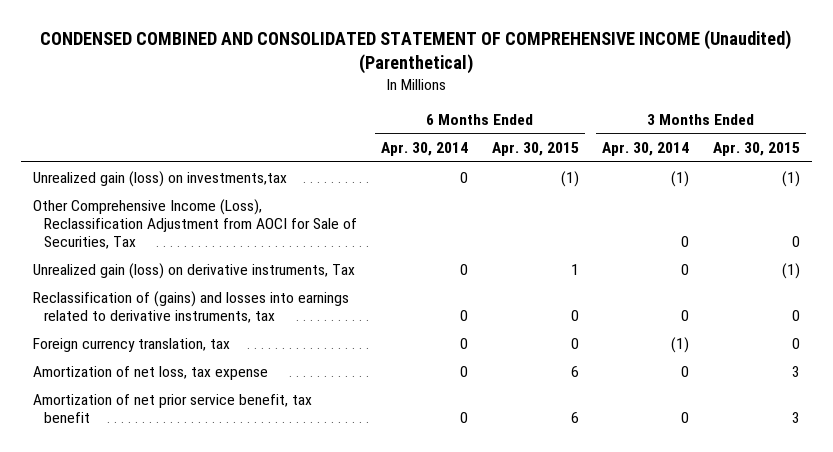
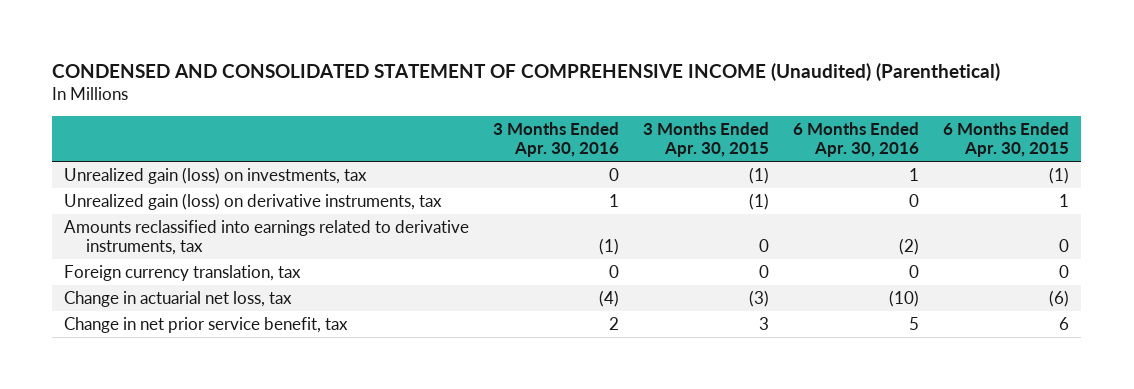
- CONDENSED COMBINED AND CONSOLIDATED STATEMENT OF COMPREHENSIVE INCOME (Unaudited) (Parenthetical)
+ CONDENSED AND CONSOLIDATED STATEMENT OF COMPREHENSIVE INCOME (Unaudited) (Parenthetical)
- | 6 Months Ended Apr. 30, 2014 | 6 Months Ended Apr. 30, 2015 | 3 Months Ended Apr. 30, 2014 | 3 Months Ended Apr. 30, 2015
+ | 3 Months Ended Apr. 30, 2016 | 3 Months Ended Apr. 30, 2015 | 6 Months Ended Apr. 30, 2016 | 6 Months Ended Apr. 30, 2015
- Unrealized gain (loss) on investments,tax | 0 | (1) | (1) | (1)
- Other Comprehensive Income (Loss), Reclassification Adjustment from AOCI for Sale of Securities, Tax | | | 0 | 0
- Unrealized gain (loss) on derivative instruments, Tax | 0 | 1 | 0 | (1)
- Reclassification of (gains) and losses into earnings related to derivative instruments, tax | 0 | 0 | 0 | 0
+ Unrealized gain (loss) on investments, tax | 0 | (1) | 1 | (1)
+ Unrealized gain (loss) on derivative instruments, tax | 1 | (1) | 0 | 1
+ Amounts reclassified into earnings related to derivative instruments, tax | (1) | 0 | (2) | 0
- Amortization of net loss, tax expense | 0 | 6 | 0 | 3
- Amortization of net prior service benefit, tax benefit | 0 | 6 | 0 | 3
+ Change in actuarial net loss, tax | (4) | (3) | (10) | (6)
+ Change in net prior service benefit, tax | 2 | 3 | 5 | 6

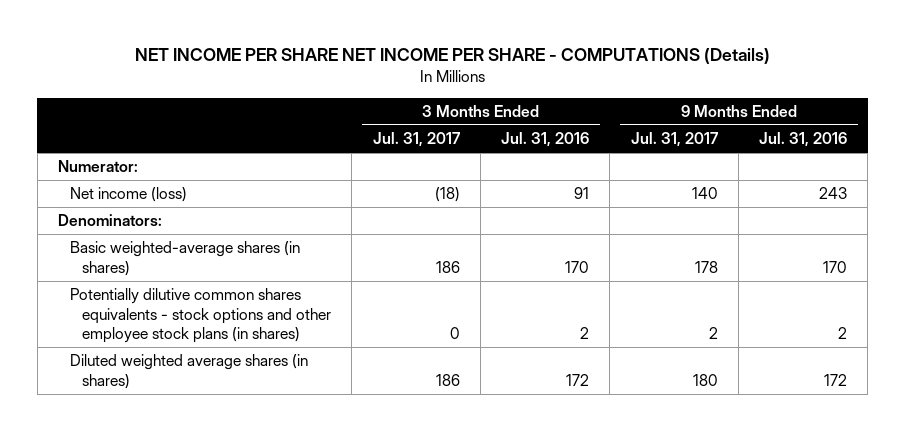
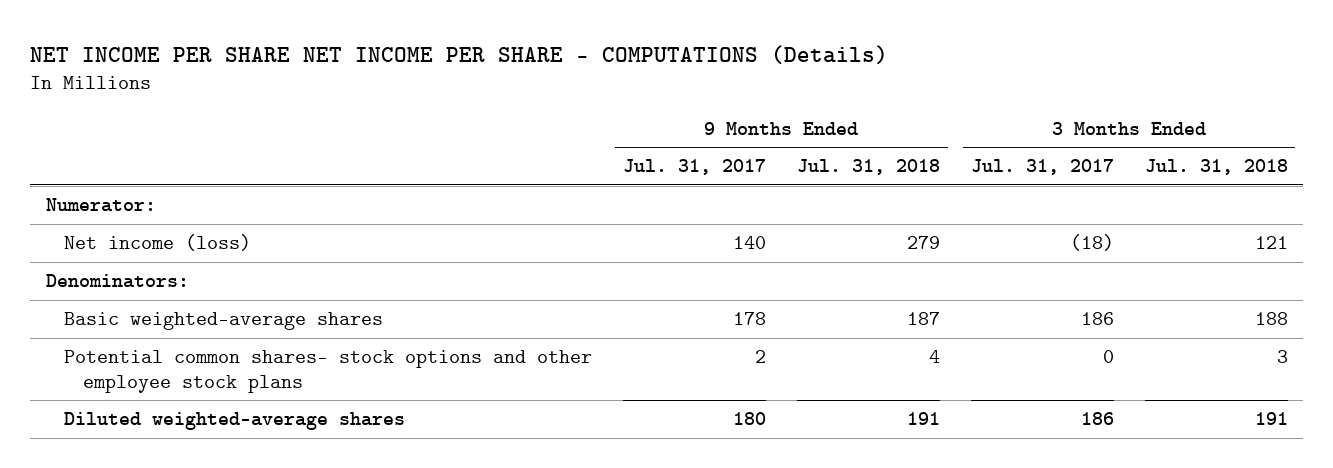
- | 3 Months Ended Jul. 31, 2017 | 3 Months Ended Jul. 31, 2016 | 9 Months Ended Jul. 31, 2017 | 9 Months Ended Jul. 31, 2016
+ | 9 Months Ended Jul. 31, 2017 | 9 Months Ended Jul. 31, 2018 | 3 Months Ended Jul. 31, 2017 | 3 Months Ended Jul. 31, 2018
- Basic weighted-average shares (in shares) | 186 | 170 | 178 | 170
- Potentially dilutive common shares equivalents - stock options and other employee stock plans (in shares) | 0 | 2 | 2 | 2
- Diluted weighted average shares (in shares) | 186 | 172 | 180 | 172
+ Basic weighted-average shares | 178 | 187 | 186 | 188
+ Potential common shares- stock options and other employee stock plans | 2 | 4 | 0 | 3
+ Diluted weighted-average shares | 180 | 191 | 186 | 191

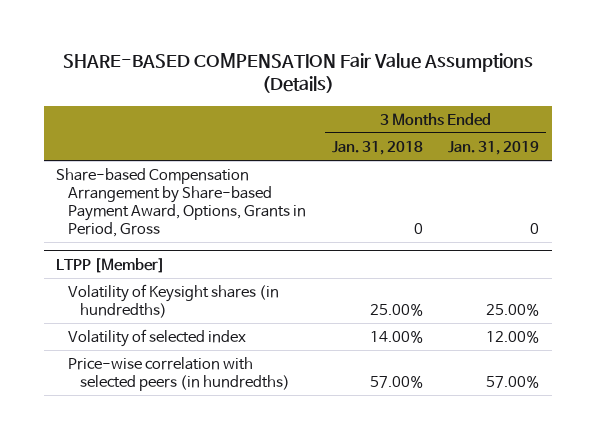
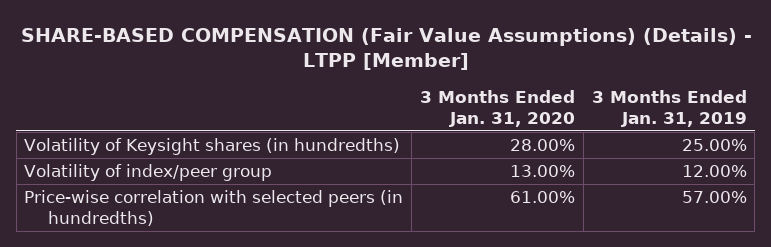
- SHARE-BASED COMPENSATION Fair Value Assumptions (Details)
+ SHARE-BASED COMPENSATION (Fair Value Assumptions) (Details) - LTPP [Member]
- | 3 Months Ended Jan. 31, 2018 | 3 Months Ended Jan. 31, 2019
+ | 3 Months Ended Jan. 31, 2020 | 3 Months Ended Jan. 31, 2019
- Share-based Compensation Arrangement by Share-based Payment Award, Options, Grants in Period, Gross | 0 | 0
- LTPP [Member]
- Volatility of selected index | 14.00% | 12.00%
+ Volatility of index/peer group | 13.00% | 12.00%

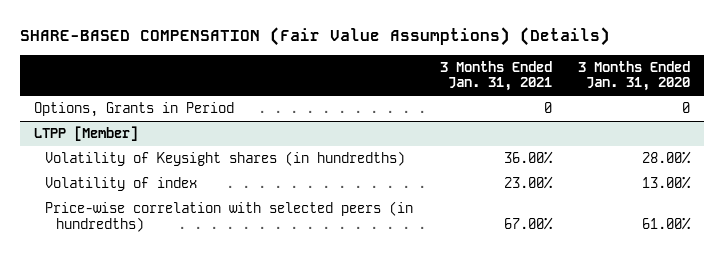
- SHARE-BASED COMPENSATION (Fair Value Assumptions) (Details) - LTPP [Member]
+ SHARE-BASED COMPENSATION (Fair Value Assumptions) (Details)
- | 3 Months Ended Jan. 31, 2020 | 3 Months Ended Jan. 31, 2019
+ | 3 Months Ended Jan. 31, 2021 | 3 Months Ended Jan. 31, 2020
+ Options, Grants in Period | 0 | 0
+ LTPP [Member]
- Volatility of index/peer group | 13.00% | 12.00%
+ Volatility of index | 23.00% | 13.00%

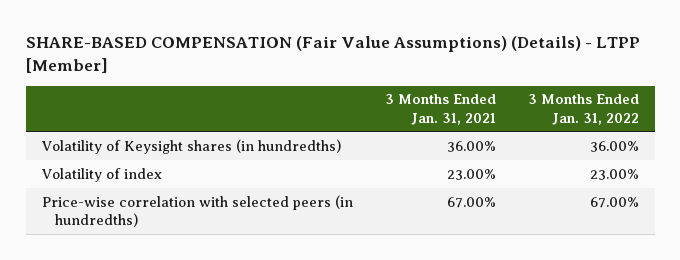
- SHARE-BASED COMPENSATION (Fair Value Assumptions) (Details)
+ SHARE-BASED COMPENSATION (Fair Value Assumptions) (Details) - LTPP [Member]
- | 3 Months Ended Jan. 31, 2021 | 3 Months Ended Jan. 31, 2020
+ | 3 Months Ended Jan. 31, 2021 | 3 Months Ended Jan. 31, 2022
- Options, Grants in Period | 0 | 0
- LTPP [Member]

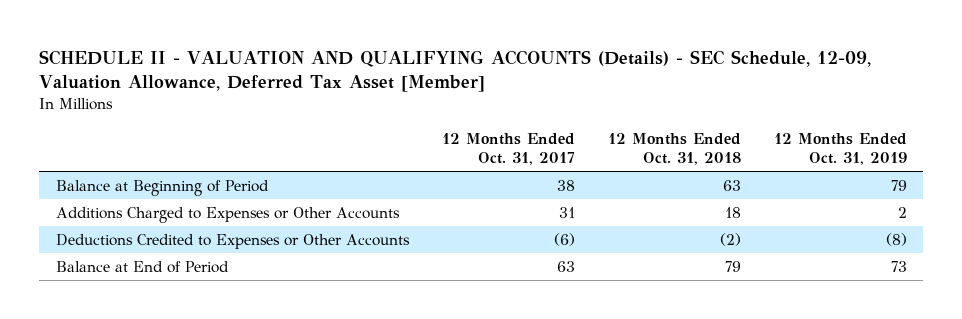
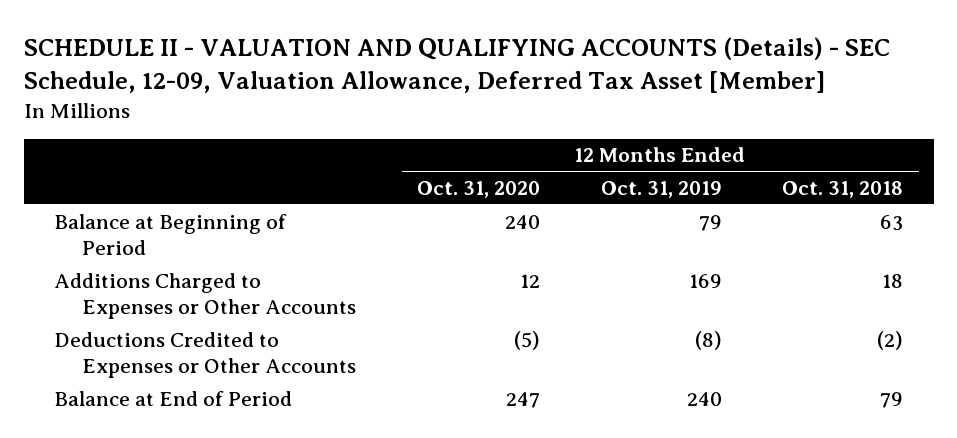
- | 12 Months Ended Oct. 31, 2017 | 12 Months Ended Oct. 31, 2018 | 12 Months Ended Oct. 31, 2019
+ | 12 Months Ended Oct. 31, 2020 | 12 Months Ended Oct. 31, 2019 | 12 Months Ended Oct. 31, 2018
- Additions Charged to Expenses or Other Accounts | 31 | 18 | 2
+ Additions Charged to Expenses or Other Accounts | 12 | 169 | 18
- Balance at End of Period | 63 | 79 | 73
+ Balance at End of Period | 247 | 240 | 79

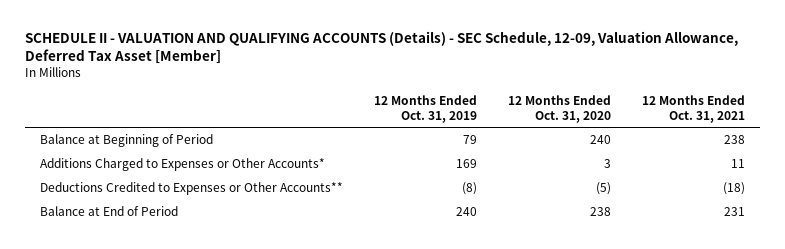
- | 12 Months Ended Oct. 31, 2020 | 12 Months Ended Oct. 31, 2019 | 12 Months Ended Oct. 31, 2018
+ | 12 Months Ended Oct. 31, 2019 | 12 Months Ended Oct. 31, 2020 | 12 Months Ended Oct. 31, 2021
- Additions Charged to Expenses or Other Accounts | 12 | 169 | 18
- Deductions Credited to Expenses or Other Accounts | (5) | (8) | (2)
- Balance at End of Period | 247 | 240 | 79
+ Additions Charged to Expenses or Other Accounts* | 169 | 3 | 11
+ Deductions Credited to Expenses or Other Accounts** | (8) | (5) | (18)
+ Balance at End of Period | 240 | 238 | 231

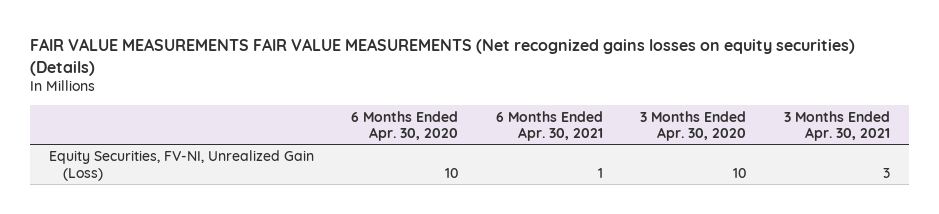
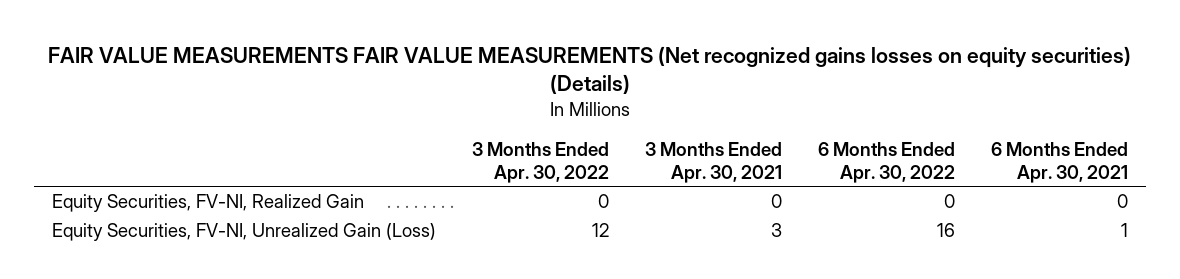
- | 6 Months Ended Apr. 30, 2020 | 6 Months Ended Apr. 30, 2021 | 3 Months Ended Apr. 30, 2020 | 3 Months Ended Apr. 30, 2021
+ | 3 Months Ended Apr. 30, 2022 | 3 Months Ended Apr. 30, 2021 | 6 Months Ended Apr. 30, 2022 | 6 Months Ended Apr. 30, 2021
+ Equity Securities, FV-NI, Realized Gain | 0 | 0 | 0 | 0

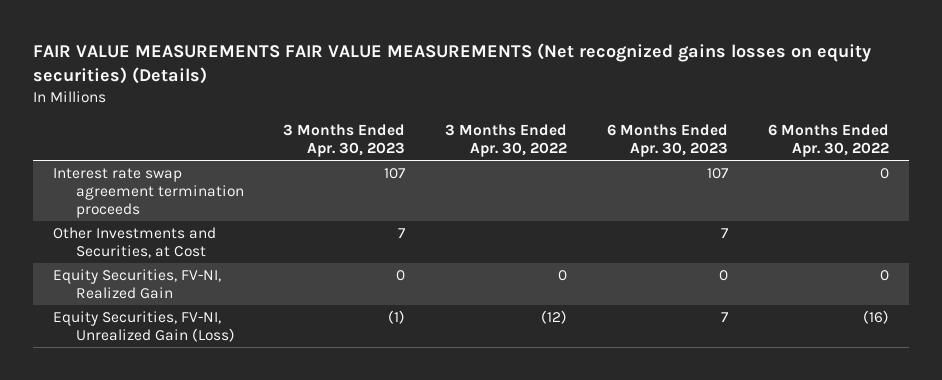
- | 3 Months Ended Apr. 30, 2022 | 3 Months Ended Apr. 30, 2021 | 6 Months Ended Apr. 30, 2022 | 6 Months Ended Apr. 30, 2021
+ | 3 Months Ended Apr. 30, 2023 | 3 Months Ended Apr. 30, 2022 | 6 Months Ended Apr. 30, 2023 | 6 Months Ended Apr. 30, 2022
+ Interest rate swap agreement termination proceeds | 107 | | 107 | 0
+ Other Investments and Securities, at Cost | 7 | | 7 |
- Equity Securities, FV-NI, Unrealized Gain (Loss) | 12 | 3 | 16 | 1
+ Equity Securities, FV-NI, Unrealized Gain (Loss) | (1) | (12) | 7 | (16)

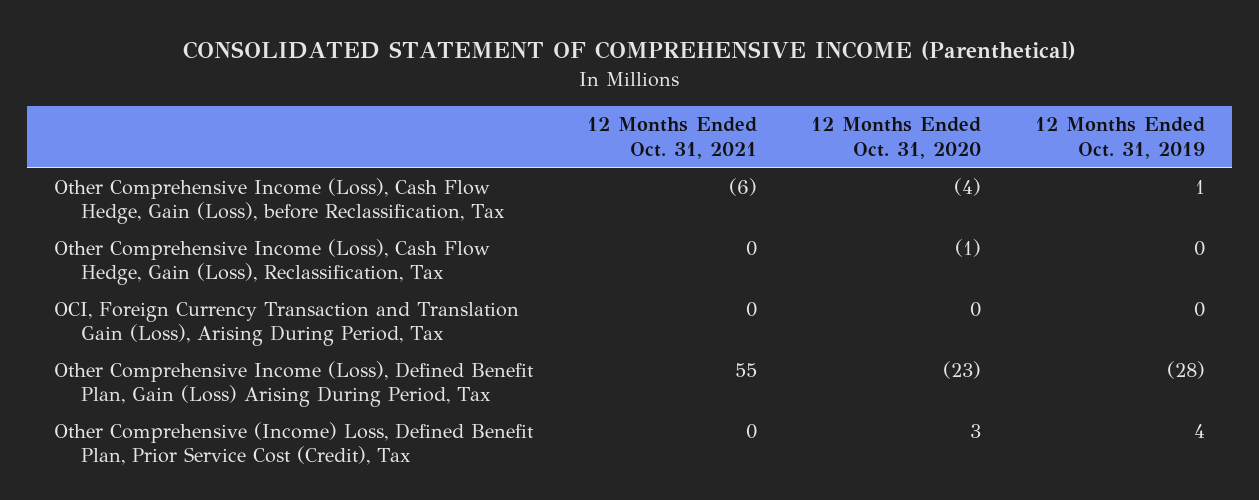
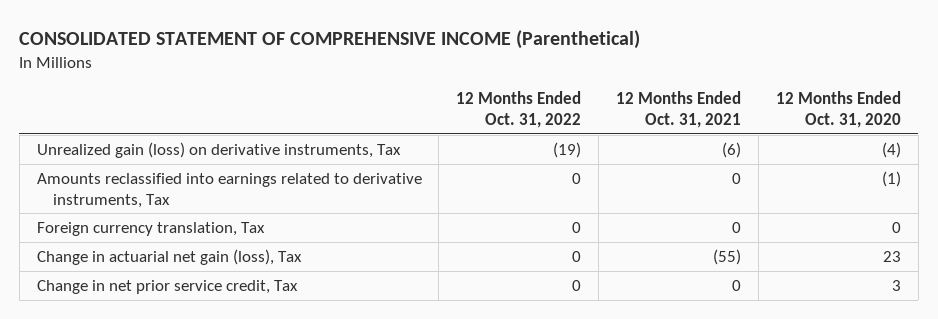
- | 12 Months Ended Oct. 31, 2021 | 12 Months Ended Oct. 31, 2020 | 12 Months Ended Oct. 31, 2019
+ | 12 Months Ended Oct. 31, 2022 | 12 Months Ended Oct. 31, 2021 | 12 Months Ended Oct. 31, 2020
- Other Comprehensive Income (Loss), Cash Flow Hedge, Gain (Loss), before Reclassification, Tax | (6) | (4) | 1
- Other Comprehensive Income (Loss), Cash Flow Hedge, Gain (Loss), Reclassification, Tax | 0 | (1) | 0
- OCI, Foreign Currency Transaction and Translation Gain (Loss), Arising During Period, Tax | 0 | 0 | 0
- Other Comprehensive Income (Loss), Defined Benefit Plan, Gain (Loss) Arising During Period, Tax | 55 | (23) | (28)
- Other Comprehensive (Income) Loss, Defined Benefit Plan, Prior Service Cost (Credit), Tax | 0 | 3 | 4
+ Unrealized gain (loss) on derivative instruments, Tax | (19) | (6) | (4)
+ Amounts reclassified into earnings related to derivative instruments, Tax | 0 | 0 | (1)
+ Foreign currency translation, Tax | 0 | 0 | 0
+ Change in actuarial net gain (loss), Tax | 0 | (55) | 23
+ Change in net prior service credit, Tax | 0 | 0 | 3

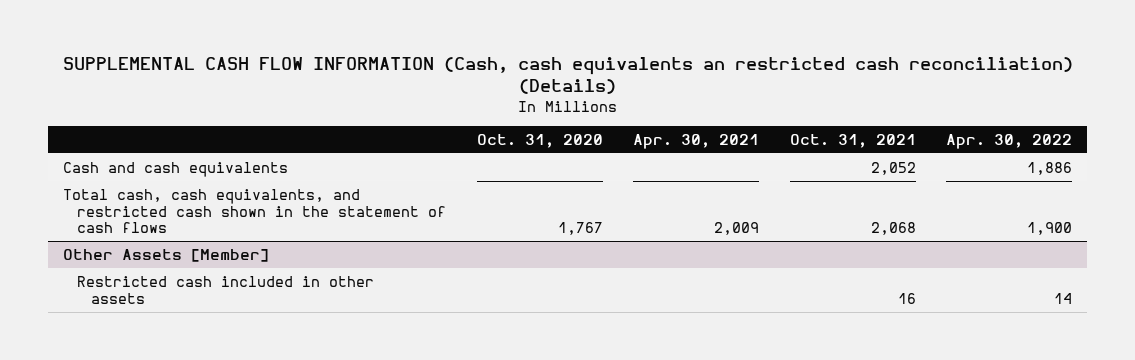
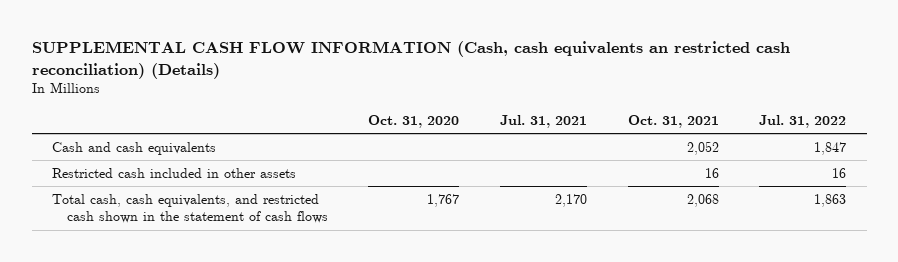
- | Oct. 31, 2020 | Apr. 30, 2021 | Oct. 31, 2021 | Apr. 30, 2022
+ | Oct. 31, 2020 | Jul. 31, 2021 | Oct. 31, 2021 | Jul. 31, 2022
- Other Assets [Member]
moved down: Total cash, cash equivalents, and restricted cash shown in the statement of cash flows | 1,767 | 2,170 | 2,068 | 1,863

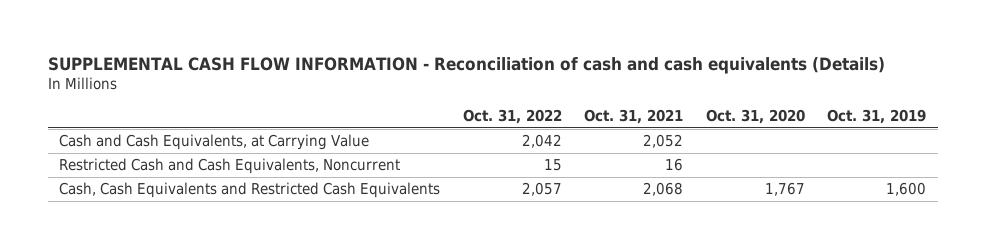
- SUPPLEMENTAL CASH FLOW INFORMATION (Cash, cash equivalents an restricted cash reconciliation) (Details)
+ SUPPLEMENTAL CASH FLOW INFORMATION - Reconciliation of cash and cash equivalents (Details)
- | Oct. 31, 2020 | Jul. 31, 2021 | Oct. 31, 2021 | Jul. 31, 2022
+ | Oct. 31, 2022 | Oct. 31, 2021 | Oct. 31, 2020 | Oct. 31, 2019
- Cash and cash equivalents | | | 2,052 | 1,847
- Restricted cash included in other assets | | | 16 | 16
- Total cash, cash equivalents, and restricted cash shown in the statement of cash flows | 1,767 | 2,170 | 2,068 | 1,863
+ Cash and Cash Equivalents, at Carrying Value | 2,042 | 2,052 | |
+ Restricted Cash and Cash Equivalents, Noncurrent | 15 | 16 | |
+ Cash, Cash Equivalents and Restricted Cash Equivalents | 2,057 | 2,068 | 1,767 | 1,600

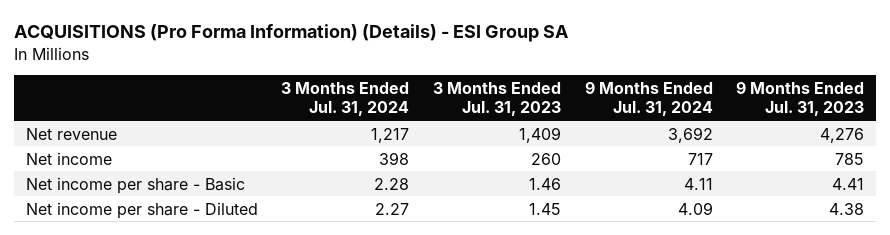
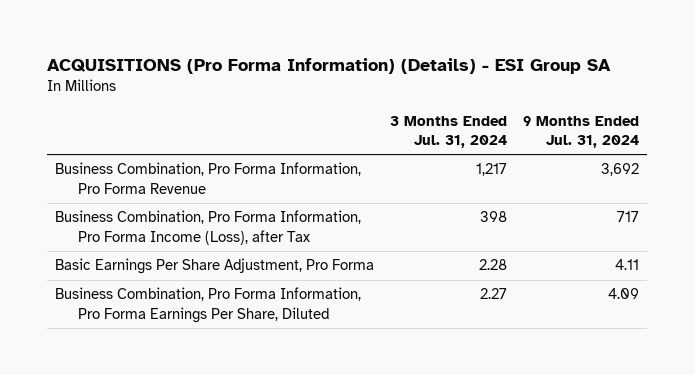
- | 3 Months Ended Jul. 31, 2024 | 3 Months Ended Jul. 31, 2023 | 9 Months Ended Jul. 31, 2024 | 9 Months Ended Jul. 31, 2023
+ | 3 Months Ended Jul. 31, 2024 | 9 Months Ended Jul. 31, 2024
- Net revenue | 1,217 | 1,409 | 3,692 | 4,276
- Net income | 398 | 260 | 717 | 785
- Net income per share - Basic | 2.28 | 1.46 | 4.11 | 4.41
- Net income per share - Diluted | 2.27 | 1.45 | 4.09 | 4.38
+ Business Combination, Pro Forma Information, Pro Forma Revenue | 1,217 | 3,692
+ Business Combination, Pro Forma Information, Pro Forma Income (Loss), after Tax | 398 | 717
+ Basic Earnings Per Share Adjustment, Pro Forma | 2.28 | 4.11
+ Business Combination, Pro Forma Information, Pro Forma Earnings Per Share, Diluted | 2.27 | 4.09

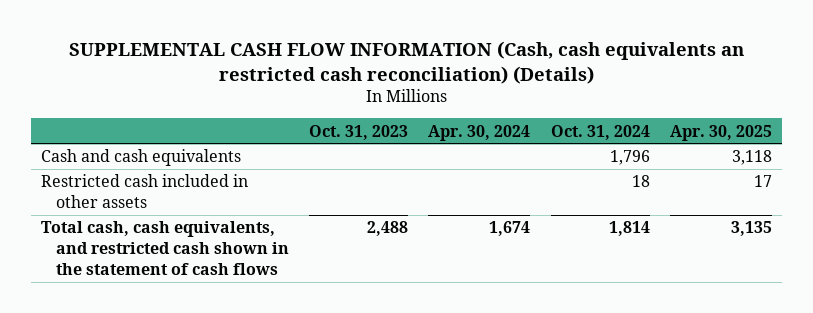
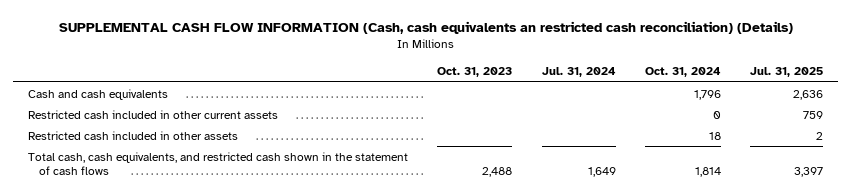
- | Oct. 31, 2023 | Apr. 30, 2024 | Oct. 31, 2024 | Apr. 30, 2025
+ | Oct. 31, 2023 | Jul. 31, 2024 | Oct. 31, 2024 | Jul. 31, 2025
+ Restricted cash included in other current assets | | | 0 | 759

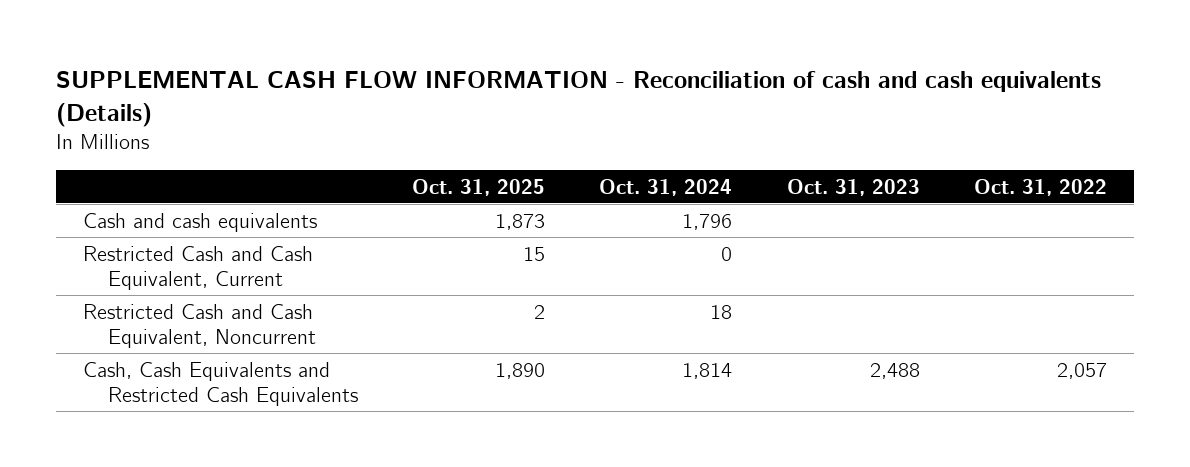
- SUPPLEMENTAL CASH FLOW INFORMATION (Cash, cash equivalents an restricted cash reconciliation) (Details)
+ SUPPLEMENTAL CASH FLOW INFORMATION - Reconciliation of cash and cash equivalents (Details)
- | Oct. 31, 2023 | Jul. 31, 2024 | Oct. 31, 2024 | Jul. 31, 2025
+ | Oct. 31, 2025 | Oct. 31, 2024 | Oct. 31, 2023 | Oct. 31, 2022
- Restricted cash included in other current assets | | | 0 | 759
- Restricted cash included in other assets | | | 18 | 2
- Total cash, cash equivalents, and restricted cash shown in the statement of cash flows | 2,488 | 1,649 | 1,814 | 3,397
+ Restricted Cash and Cash Equivalent, Current | 15 | 0 | |
+ Restricted Cash and Cash Equivalent, Noncurrent | 2 | 18 | |
+ Cash, Cash Equivalents and Restricted Cash Equivalents | 1,890 | 1,814 | 2,488 | 2,057

